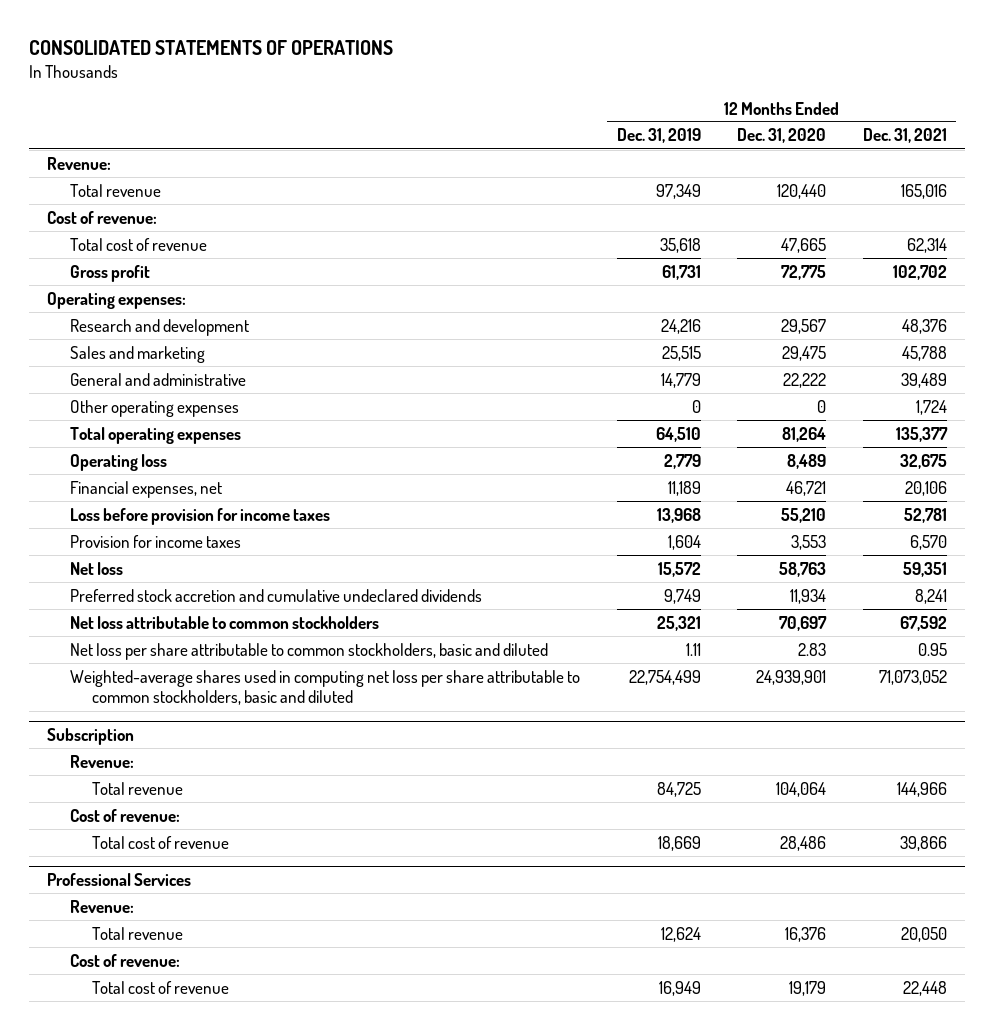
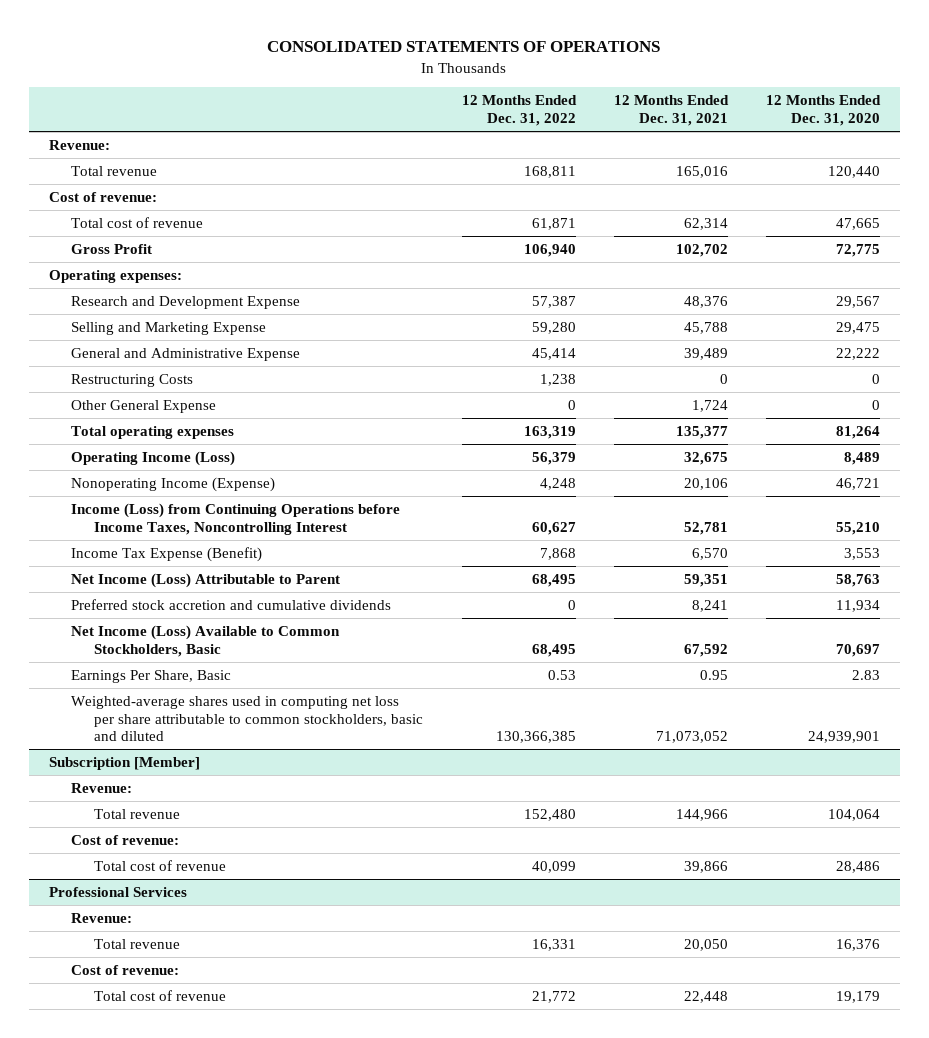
- | 12 Months Ended Dec. 31, 2019 | 12 Months Ended Dec. 31, 2020 | 12 Months Ended Dec. 31, 2021
+ | 12 Months Ended Dec. 31, 2022 | 12 Months Ended Dec. 31, 2021 | 12 Months Ended Dec. 31, 2020
- Gross profit | 61,731 | 72,775 | 102,702
+ Gross Profit | 106,940 | 102,702 | 72,775
- Research and development | 24,216 | 29,567 | 48,376
- Sales and marketing | 25,515 | 29,475 | 45,788
- General and administrative | 14,779 | 22,222 | 39,489
- Other operating expenses | 0 | 0 | 1,724
+ Research and Development Expense | 57,387 | 48,376 | 29,567
+ Selling and Marketing Expense | 59,280 | 45,788 | 29,475
+ General and Administrative Expense | 45,414 | 39,489 | 22,222
+ Restructuring Costs | 1,238 | 0 | 0
+ Other General Expense | 0 | 1,724 | 0
- Operating loss | 2,779 | 8,489 | 32,675
- Financial expenses, net | 11,189 | 46,721 | 20,106
- Loss before provision for income taxes | 13,968 | 55,210 | 52,781
- Provision for income taxes | 1,604 | 3,553 | 6,570
- Net loss | 15,572 | 58,763 | 59,351
- Preferred stock accretion and cumulative undeclared dividends | 9,749 | 11,934 | 8,241
- Net loss attributable to common stockholders | 25,321 | 70,697 | 67,592
- Net loss per share attributable to common stockholders, basic and diluted | 1.11 | 2.83 | 0.95
+ Operating Income (Loss) | 56,379 | 32,675 | 8,489
+ Nonoperating Income (Expense) | 4,248 | 20,106 | 46,721
+ Income (Loss) from Continuing Operations before Income Taxes, Noncontrolling Interest | 60,627 | 52,781 | 55,210
+ Income Tax Expense (Benefit) | 7,868 | 6,570 | 3,553
+ Net Income (Loss) Attributable to Parent | 68,495 | 59,351 | 58,763
+ Preferred stock accretion and cumulative dividends | 0 | 8,241 | 11,934
+ Net Income (Loss) Available to Common Stockholders, Basic | 68,495 | 67,592 | 70,697
+ Earnings Per Share, Basic | 0.53 | 0.95 | 2.83
- Subscription
+ Subscription [Member]

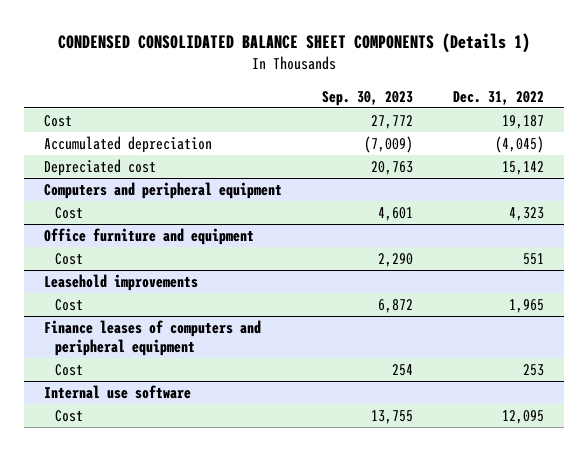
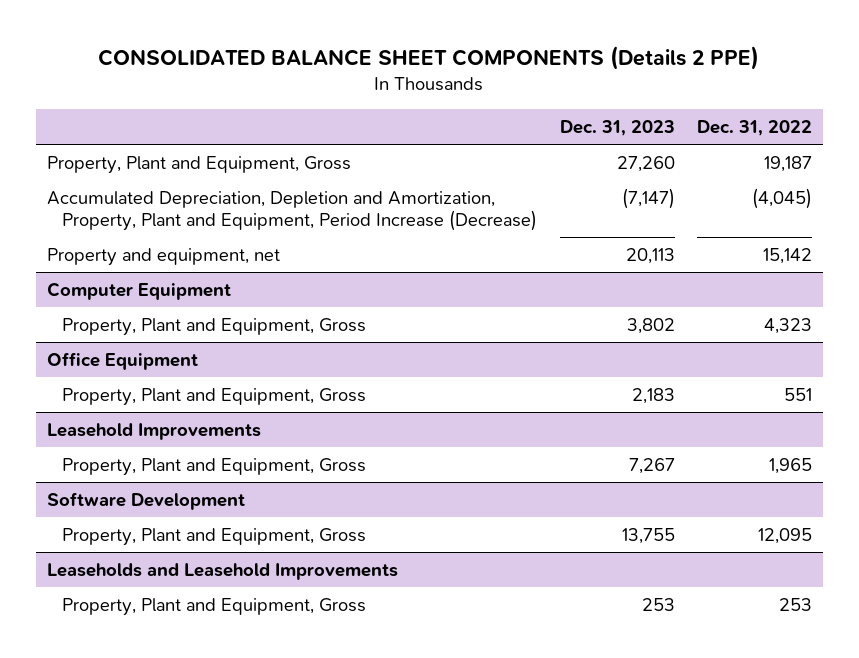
- CONDENSED CONSOLIDATED BALANCE SHEET COMPONENTS (Details 1)
+ CONSOLIDATED BALANCE SHEET COMPONENTS (Details 2 PPE)
- | Sep. 30, 2023 | Dec. 31, 2022
+ | Dec. 31, 2023 | Dec. 31, 2022
- Cost | 27,772 | 19,187
- Accumulated depreciation | (7,009) | (4,045)
- Depreciated cost | 20,763 | 15,142
- Computers and peripheral equipment
- Cost | 4,601 | 4,323
- Office furniture and equipment
- Cost | 2,290 | 551
- Leasehold improvements
- Cost | 6,872 | 1,965
- Finance leases of computers and peripheral equipment
- Cost | 254 | 253
- Internal use software
- Cost | 13,755 | 12,095
+ Property, Plant and Equipment, Gross | 27,260 | 19,187
+ Accumulated Depreciation, Depletion and Amortization, Property, Plant and Equipment, Period Increase (Decrease) | (7,147) | (4,045)
+ Property and equipment, net | 20,113 | 15,142
+ Computer Equipment
+ Property, Plant and Equipment, Gross | 3,802 | 4,323
+ Office Equipment
+ Property, Plant and Equipment, Gross | 2,183 | 551
+ Leasehold Improvements
+ Property, Plant and Equipment, Gross | 7,267 | 1,965
+ Software Development
+ Property, Plant and Equipment, Gross | 13,755 | 12,095
+ Leaseholds and Leasehold Improvements
+ Property, Plant and Equipment, Gross | 253 | 253

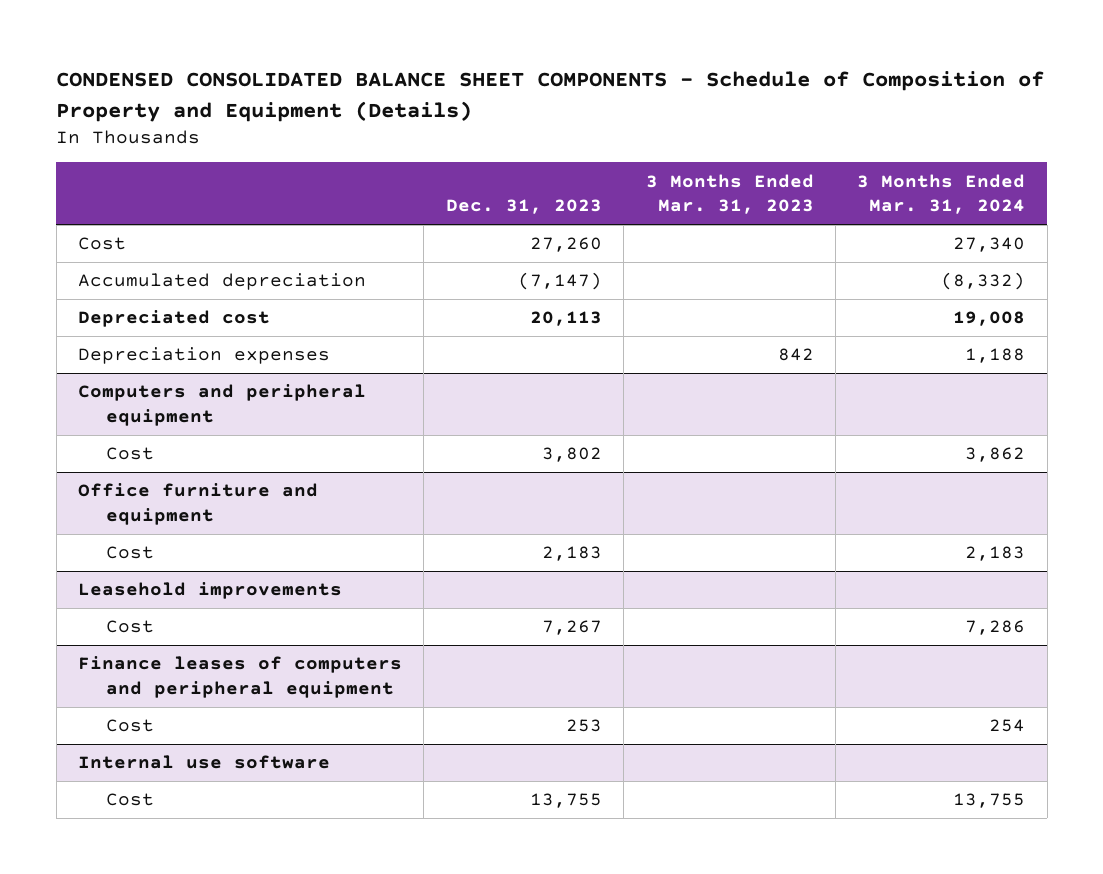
- CONSOLIDATED BALANCE SHEET COMPONENTS (Details 2 PPE)
+ CONDENSED CONSOLIDATED BALANCE SHEET COMPONENTS - Schedule of Composition of Property and Equipment (Details)
- | Dec. 31, 2023 | Dec. 31, 2022
+ | Dec. 31, 2023 | 3 Months Ended Mar. 31, 2023 | 3 Months Ended Mar. 31, 2024
- Property, Plant and Equipment, Gross | 27,260 | 19,187
- Accumulated Depreciation, Depletion and Amortization, Property, Plant and Equipment, Period Increase (Decrease) | (7,147) | (4,045)
- Property and equipment, net | 20,113 | 15,142
- Computer Equipment
- Property, Plant and Equipment, Gross | 3,802 | 4,323
- Office Equipment
- Property, Plant and Equipment, Gross | 2,183 | 551
- Leasehold Improvements
- Property, Plant and Equipment, Gross | 7,267 | 1,965
- Software Development
- Property, Plant and Equipment, Gross | 13,755 | 12,095
- Leaseholds and Leasehold Improvements
- Property, Plant and Equipment, Gross | 253 | 253
+ Cost | 27,260 | | 27,340
+ Accumulated depreciation | (7,147) | | (8,332)
+ Depreciated cost | 20,113 | | 19,008
+ Depreciation expenses | | 842 | 1,188
+ Computers and peripheral equipment
+ Cost | 3,802 | | 3,862
+ Office furniture and equipment
+ Cost | 2,183 | | 2,183
+ Leasehold improvements
+ Cost | 7,267 | | 7,286
+ Finance leases of computers and peripheral equipment
+ Cost | 253 | | 254
+ Internal use software
+ Cost | 13,755 | | 13,755

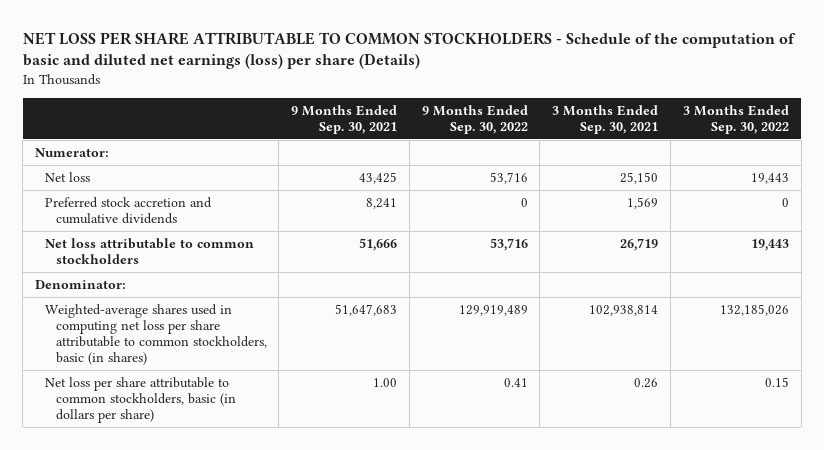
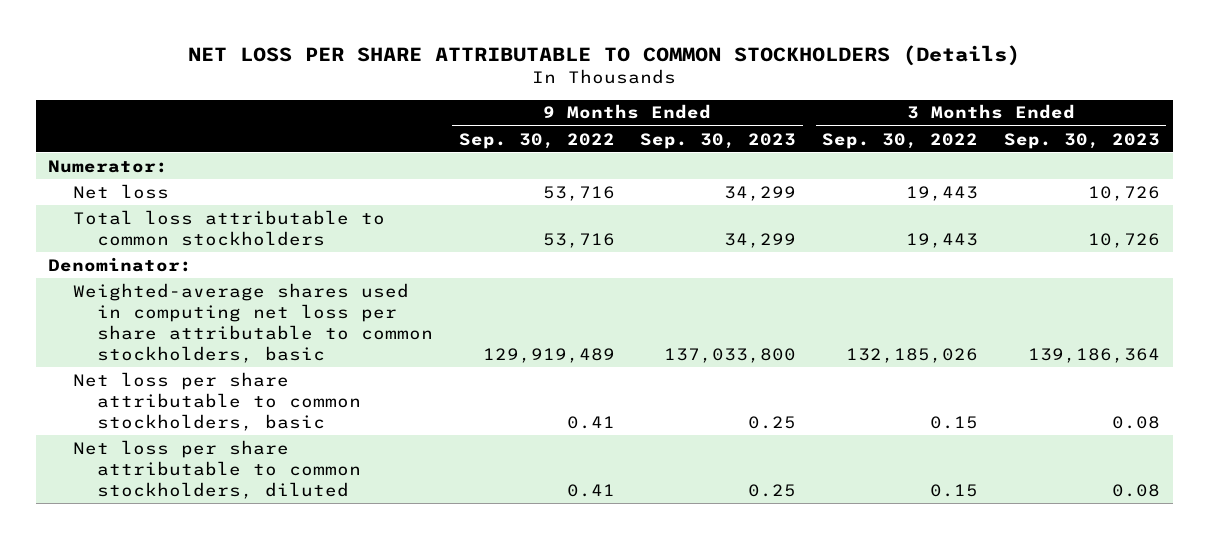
- NET LOSS PER SHARE ATTRIBUTABLE TO COMMON STOCKHOLDERS - Schedule of the computation of basic and diluted net earnings (loss) per share (Details)
+ NET LOSS PER SHARE ATTRIBUTABLE TO COMMON STOCKHOLDERS (Details)
- | 9 Months Ended Sep. 30, 2021 | 9 Months Ended Sep. 30, 2022 | 3 Months Ended Sep. 30, 2021 | 3 Months Ended Sep. 30, 2022
+ | 9 Months Ended Sep. 30, 2022 | 9 Months Ended Sep. 30, 2023 | 3 Months Ended Sep. 30, 2022 | 3 Months Ended Sep. 30, 2023
- Preferred stock accretion and cumulative dividends | 8,241 | 0 | 1,569 | 0
- Net loss attributable to common stockholders | 51,666 | 53,716 | 26,719 | 19,443
+ Total loss attributable to common stockholders | 53,716 | 34,299 | 19,443 | 10,726
- Weighted-average shares used in computing net loss per share attributable to common stockholders, basic (in shares) | 51,647,683 | 129,919,489 | 102,938,814 | 132,185,026
- Net loss per share attributable to common stockholders, basic (in dollars per share) | 1.00 | 0.41 | 0.26 | 0.15
+ Weighted-average shares used in computing net loss per share attributable to common stockholders, basic | 129,919,489 | 137,033,800 | 132,185,026 | 139,186,364
+ Net loss per share attributable to common stockholders, basic | 0.41 | 0.25 | 0.15 | 0.08
+ Net loss per share attributable to common stockholders, diluted | 0.41 | 0.25 | 0.15 | 0.08

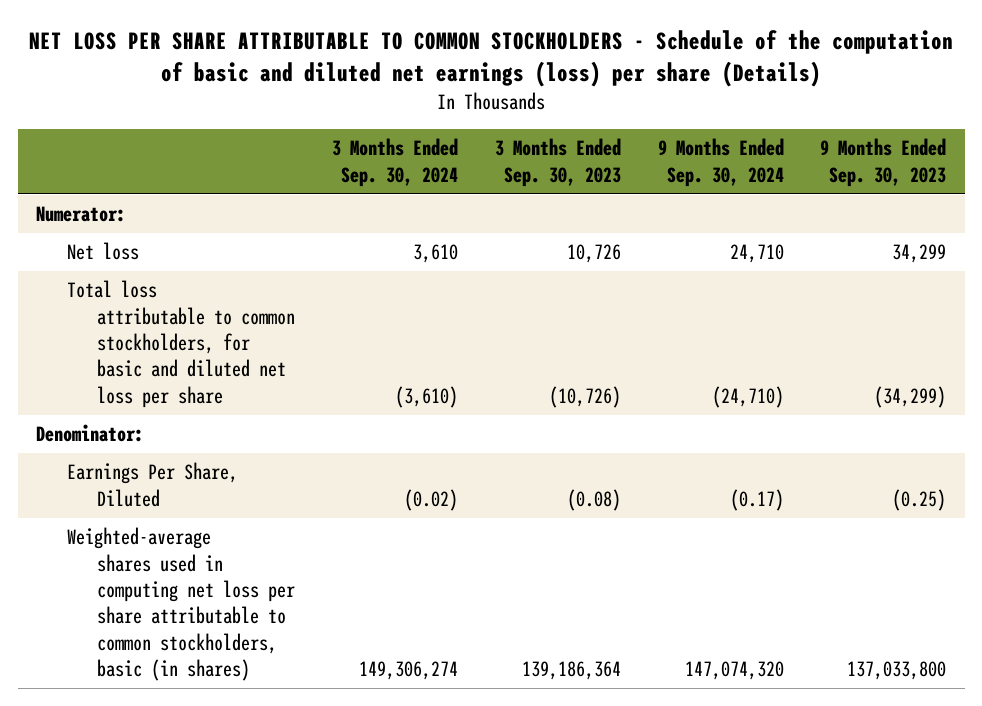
- NET LOSS PER SHARE ATTRIBUTABLE TO COMMON STOCKHOLDERS (Details)
+ NET LOSS PER SHARE ATTRIBUTABLE TO COMMON STOCKHOLDERS - Schedule of the computation of basic and diluted net earnings (loss) per share (Details)
- | 9 Months Ended Sep. 30, 2022 | 9 Months Ended Sep. 30, 2023 | 3 Months Ended Sep. 30, 2022 | 3 Months Ended Sep. 30, 2023
+ | 3 Months Ended Sep. 30, 2024 | 3 Months Ended Sep. 30, 2023 | 9 Months Ended Sep. 30, 2024 | 9 Months Ended Sep. 30, 2023
- Total loss attributable to common stockholders | 53,716 | 34,299 | 19,443 | 10,726
+ Total loss attributable to common stockholders, for basic and diluted net loss per share | (3,610) | (10,726) | (24,710) | (34,299)
- Weighted-average shares used in computing net loss per share attributable to common stockholders, basic | 129,919,489 | 137,033,800 | 132,185,026 | 139,186,364
- Net loss per share attributable to common stockholders, basic | 0.41 | 0.25 | 0.15 | 0.08
- Net loss per share attributable to common stockholders, diluted | 0.41 | 0.25 | 0.15 | 0.08
+ Earnings Per Share, Diluted | (0.02) | (0.08) | (0.17) | (0.25)
+ Weighted-average shares used in computing net loss per share attributable to common stockholders, basic (in shares) | 149,306,274 | 139,186,364 | 147,074,320 | 137,033,800

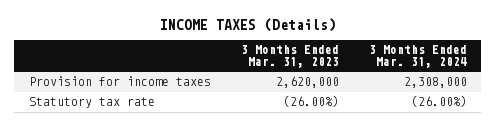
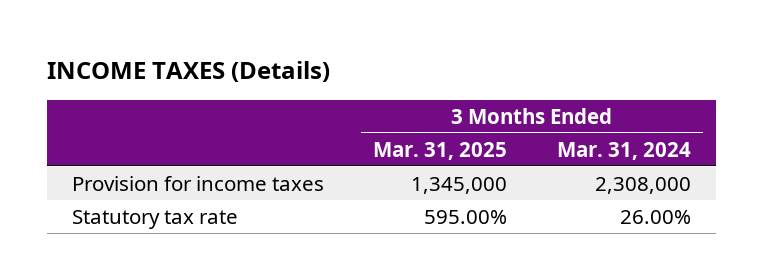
- | 3 Months Ended Mar. 31, 2023 | 3 Months Ended Mar. 31, 2024
+ | 3 Months Ended Mar. 31, 2025 | 3 Months Ended Mar. 31, 2024
- Statutory tax rate | (26.00%) | (26.00%)
+ Statutory tax rate | 595.00% | 26.00%

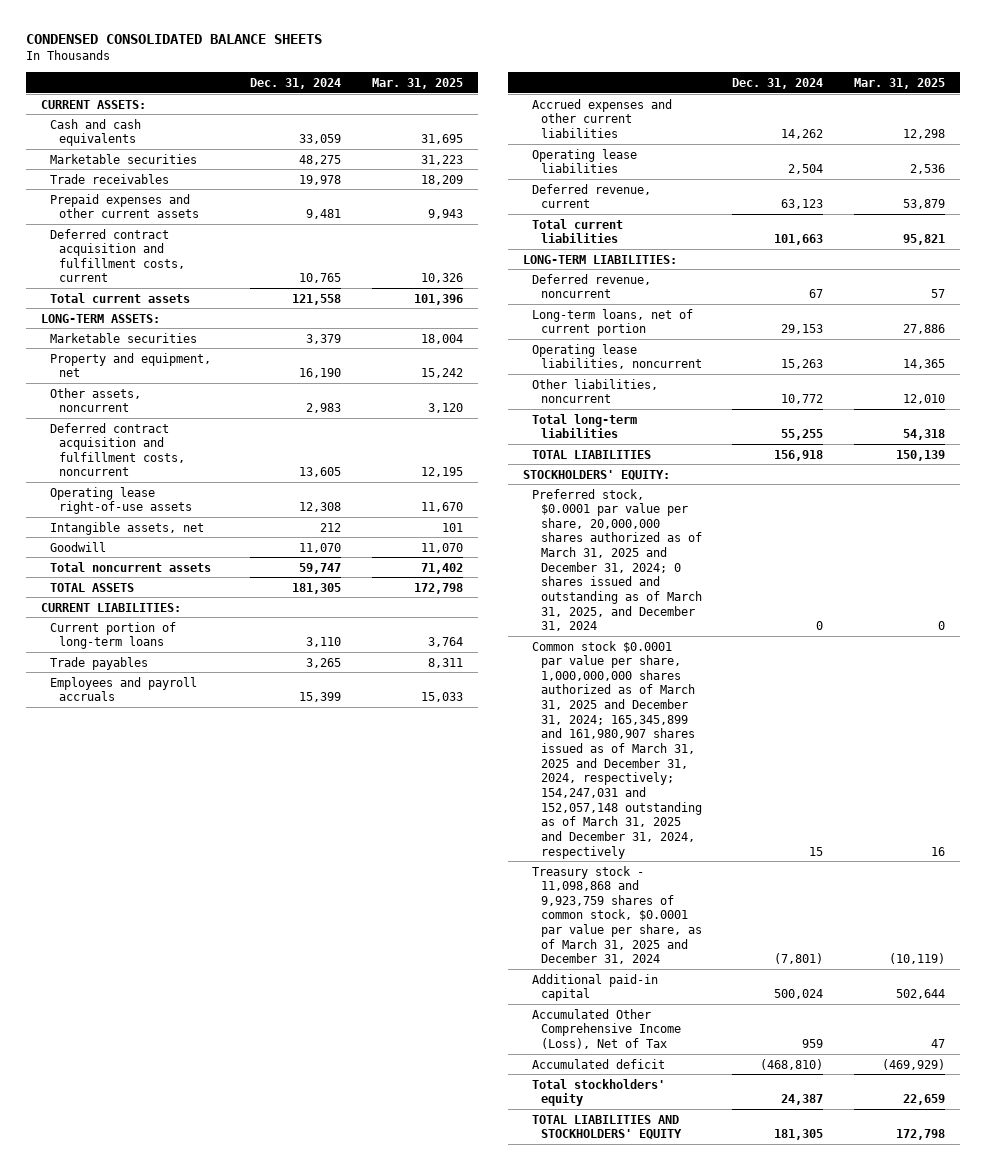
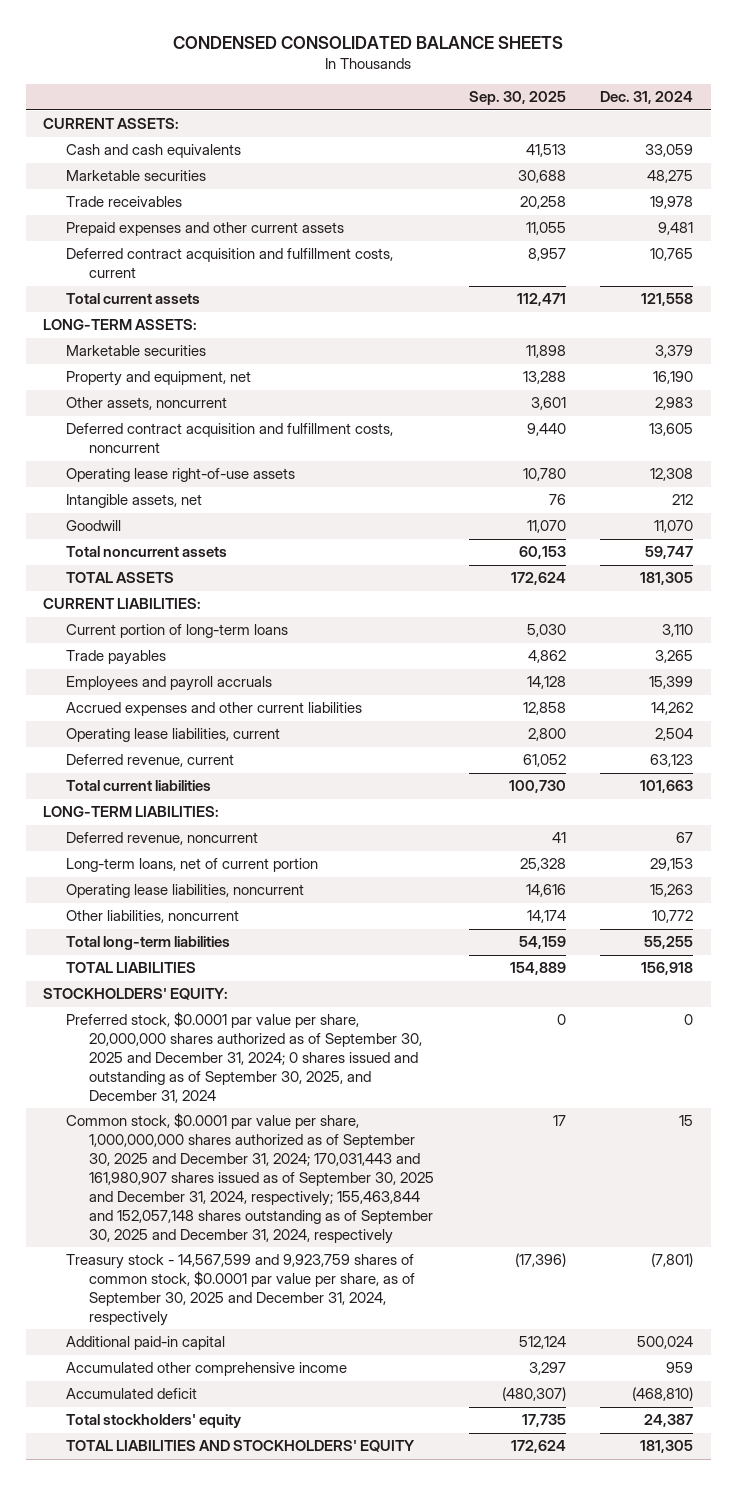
- | Dec. 31, 2024 | Mar. 31, 2025
+ | Sep. 30, 2025 | Dec. 31, 2024
- Operating lease liabilities | 2,504 | 2,536
+ Operating lease liabilities, current | 2,800 | 2,504
- Preferred stock, $0.0001 par value per share, 20,000,000 shares authorized as of March 31, 2025 and December 31, 2024; 0 shares issued and outstanding as of March 31, 2025, and December 31, 2024 | 0 | 0
- Common stock $0.0001 par value per share, 1,000,000,000 shares authorized as of March 31, 2025 and December 31, 2024; 165,345,899 and 161,980,907 shares issued as of March 31, 2025 and December 31, 2024, respectively; 154,247,031 and 152,057,148 outstanding as of March 31, 2025 and December 31, 2024, respectively | 15 | 16
- Treasury stock - 11,098,868 and 9,923,759 shares of common stock, $0.0001 par value per share, as of March 31, 2025 and December 31, 2024 | (7,801) | (10,119)
+ Preferred stock, $0.0001 par value per share, 20,000,000 shares authorized as of September 30, 2025 and December 31, 2024; 0 shares issued and outstanding as of September 30, 2025, and December 31, 2024 | 0 | 0
+ Common stock, $0.0001 par value per share, 1,000,000,000 shares authorized as of September 30, 2025 and December 31, 2024; 170,031,443 and 161,980,907 shares issued as of September 30, 2025 and December 31, 2024, respectively; 155,463,844 and 152,057,148 shares outstanding as of September 30, 2025 and December 31, 2024, respectively | 17 | 15
+ Treasury stock - 14,567,599 and 9,923,759 shares of common stock, $0.0001 par value per share, as of September 30, 2025 and December 31, 2024, respectively | (17,396) | (7,801)
- Accumulated Other Comprehensive Income (Loss), Net of Tax | 959 | 47
+ Accumulated other comprehensive income | 3,297 | 959

